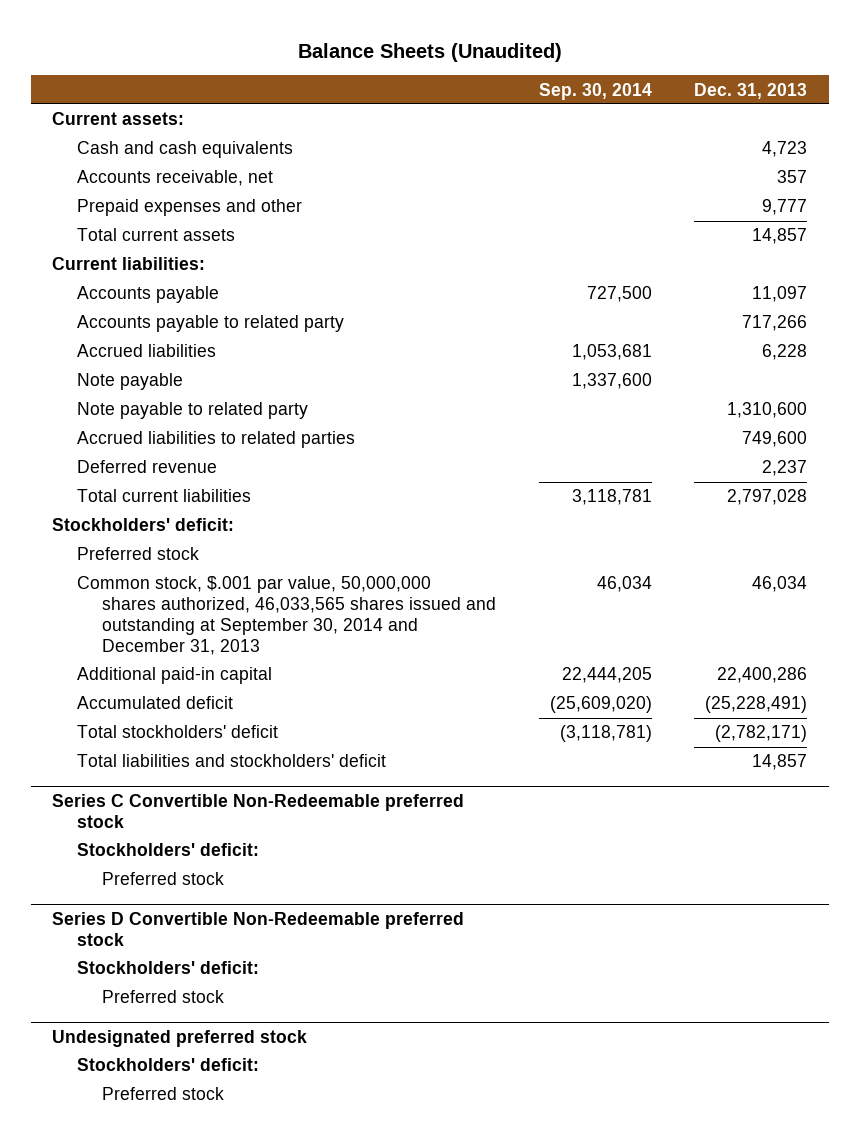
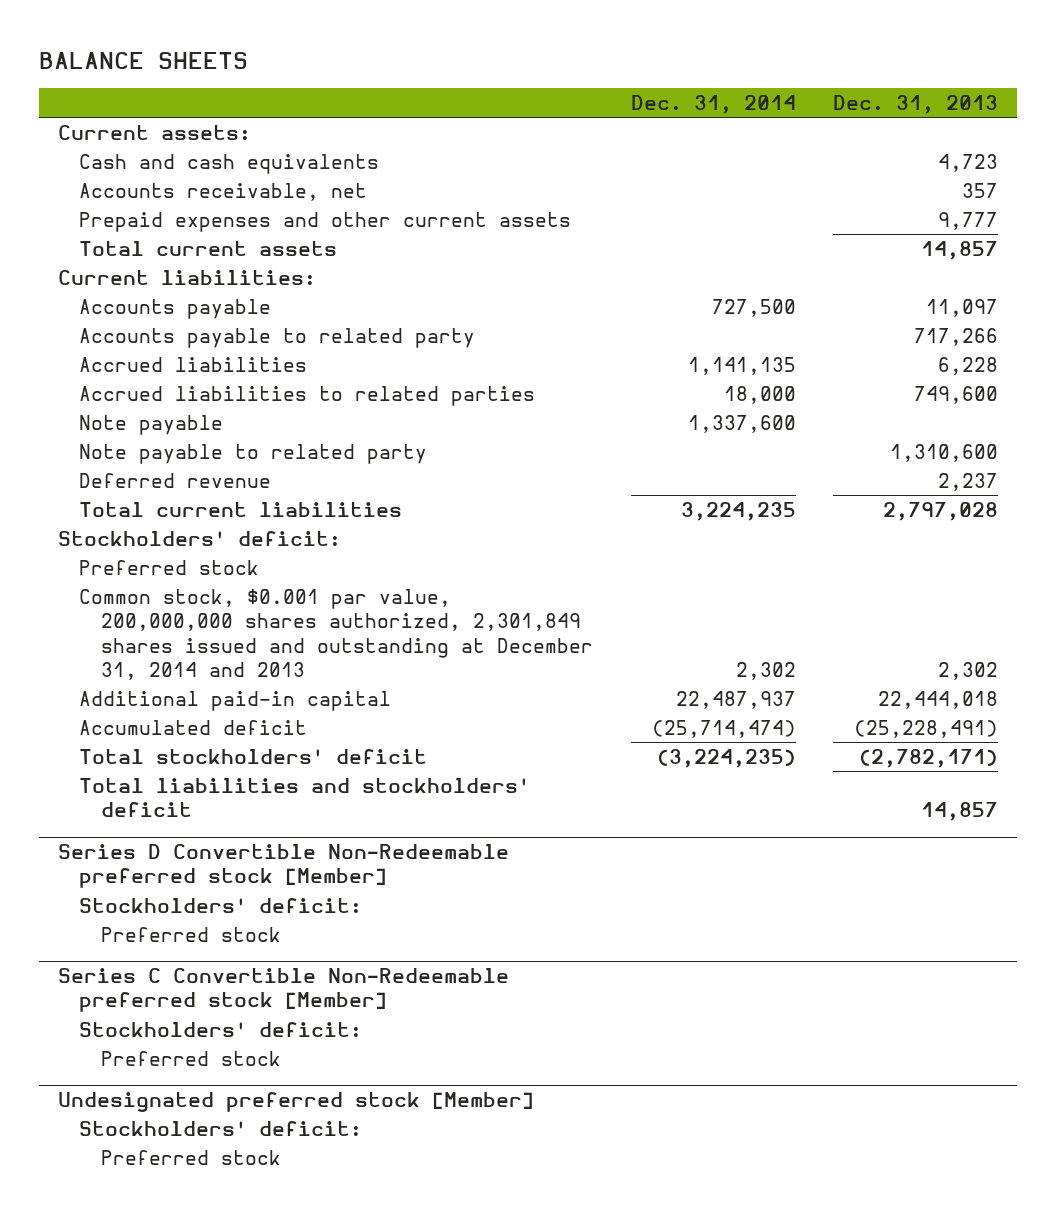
- Balance Sheets (Unaudited)
+ BALANCE SHEETS
- | Sep. 30, 2014 | Dec. 31, 2013
+ | Dec. 31, 2014 | Dec. 31, 2013
- Prepaid expenses and other | | 9,777
+ Prepaid expenses and other current assets | | 9,777
moved up: Accrued liabilities to related parties | 18,000 | 749,600
- Common stock, $.001 par value, 50,000,000 shares authorized, 46,033,565 shares issued and outstanding at September 30, 2014 and December 31, 2013 | 46,034 | 46,034
- Additional paid-in capital | 22,444,205 | 22,400,286
+ Common stock, $0.001 par value, 200,000,000 shares authorized, 2,301,849 shares issued and outstanding at December 31, 2014 and 2013 | 2,302 | 2,302
+ Additional paid-in capital | 22,487,937 | 22,444,018
- Series C Convertible Non-Redeemable preferred stock
+ Series D Convertible Non-Redeemable preferred stock [Member]
- Series D Convertible Non-Redeemable preferred stock
+ Series C Convertible Non-Redeemable preferred stock [Member]
- Undesignated preferred stock
+ Undesignated preferred stock [Member]

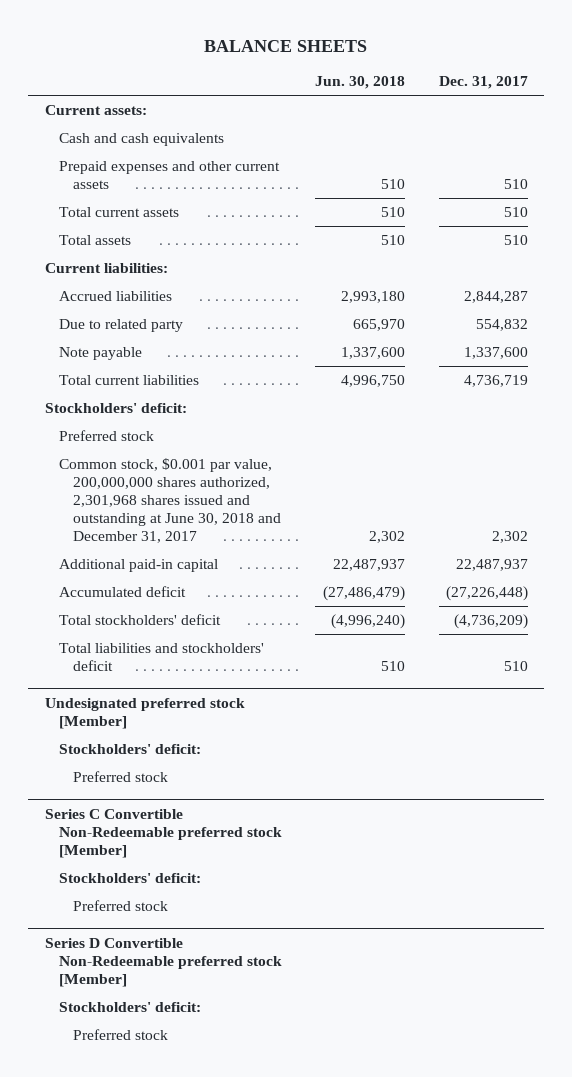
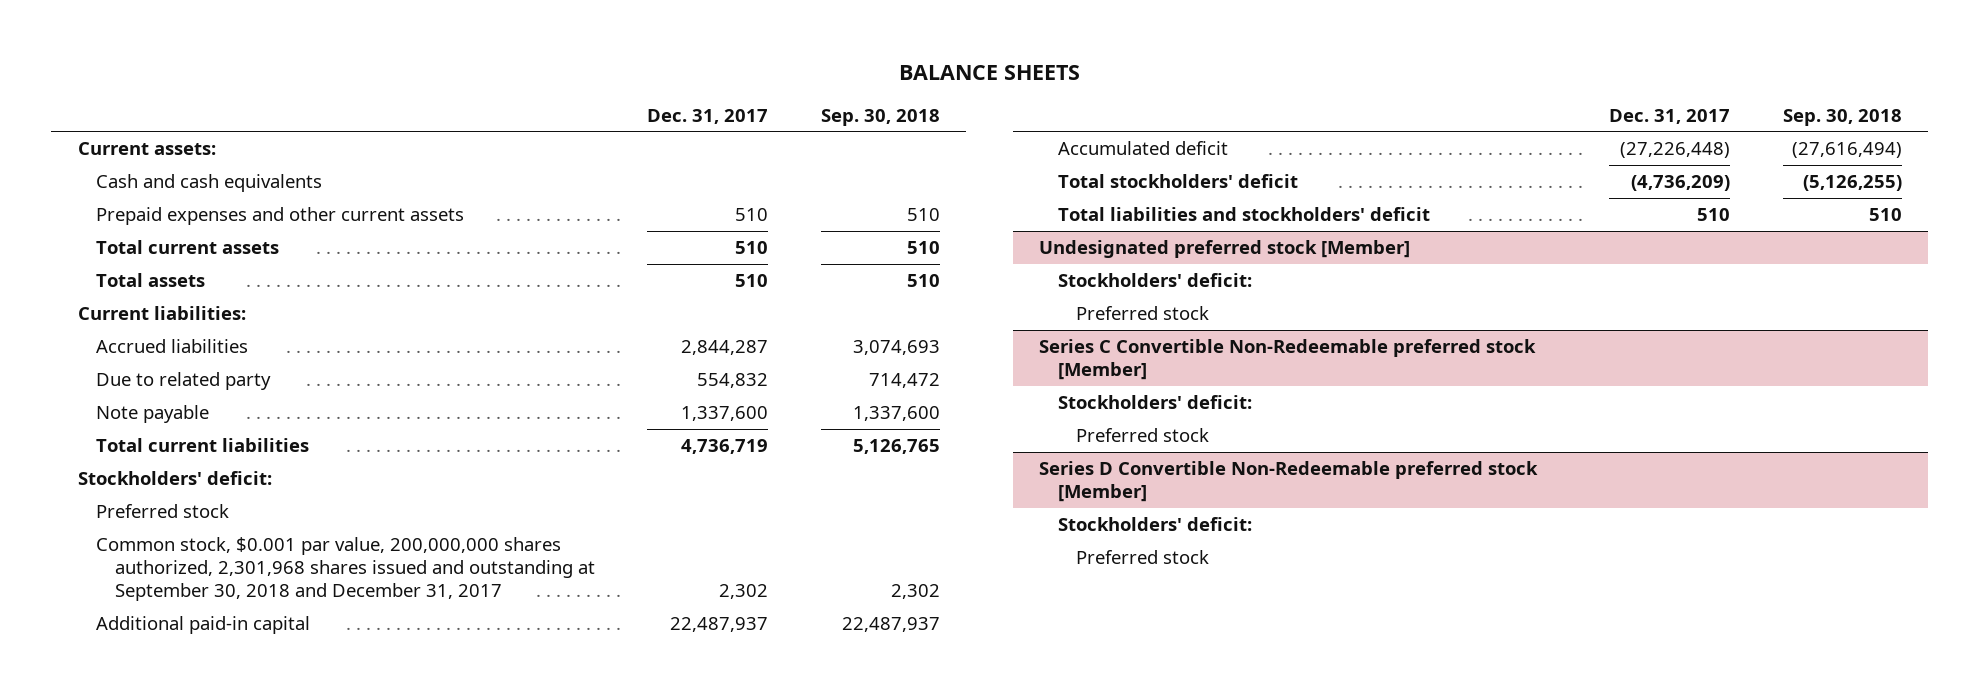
- | Jun. 30, 2018 | Dec. 31, 2017
+ | Dec. 31, 2017 | Sep. 30, 2018
- Common stock, $0.001 par value, 200,000,000 shares authorized, 2,301,968 shares issued and outstanding at June 30, 2018 and December 31, 2017 | 2,302 | 2,302
+ Common stock, $0.001 par value, 200,000,000 shares authorized, 2,301,968 shares issued and outstanding at September 30, 2018 and December 31, 2017 | 2,302 | 2,302

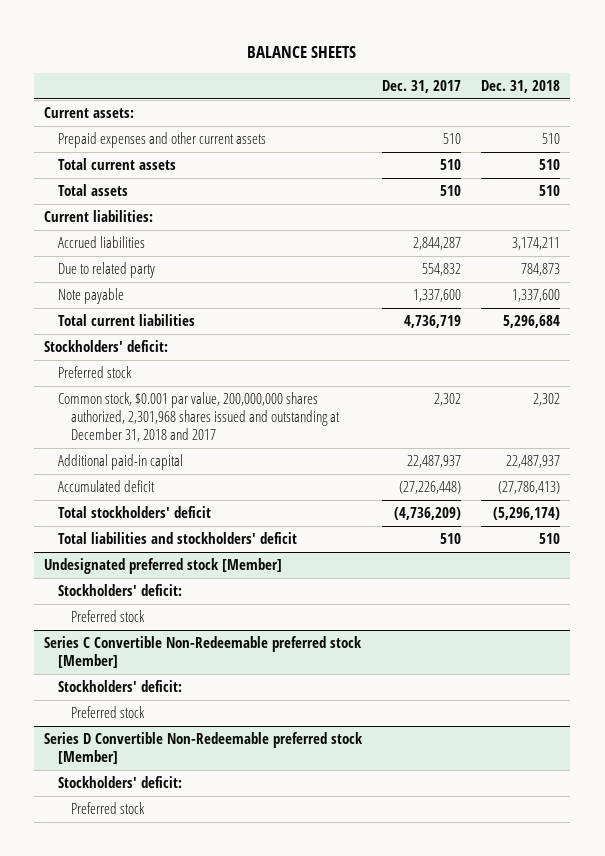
- | Dec. 31, 2017 | Sep. 30, 2018
+ | Dec. 31, 2017 | Dec. 31, 2018
- Cash and cash equivalents
- Common stock, $0.001 par value, 200,000,000 shares authorized, 2,301,968 shares issued and outstanding at September 30, 2018 and December 31, 2017 | 2,302 | 2,302
+ Common stock, $0.001 par value, 200,000,000 shares authorized, 2,301,968 shares issued and outstanding at December 31, 2018 and 2017 | 2,302 | 2,302

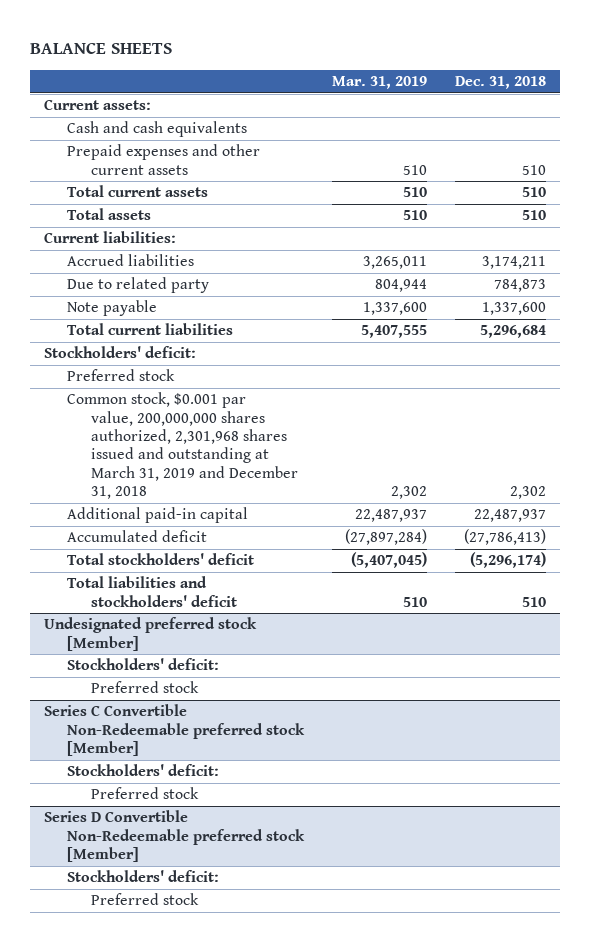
- | Dec. 31, 2017 | Dec. 31, 2018
+ | Mar. 31, 2019 | Dec. 31, 2018
+ Cash and cash equivalents
- Common stock, $0.001 par value, 200,000,000 shares authorized, 2,301,968 shares issued and outstanding at December 31, 2018 and 2017 | 2,302 | 2,302
+ Common stock, $0.001 par value, 200,000,000 shares authorized, 2,301,968 shares issued and outstanding at March 31, 2019 and December 31, 2018 | 2,302 | 2,302

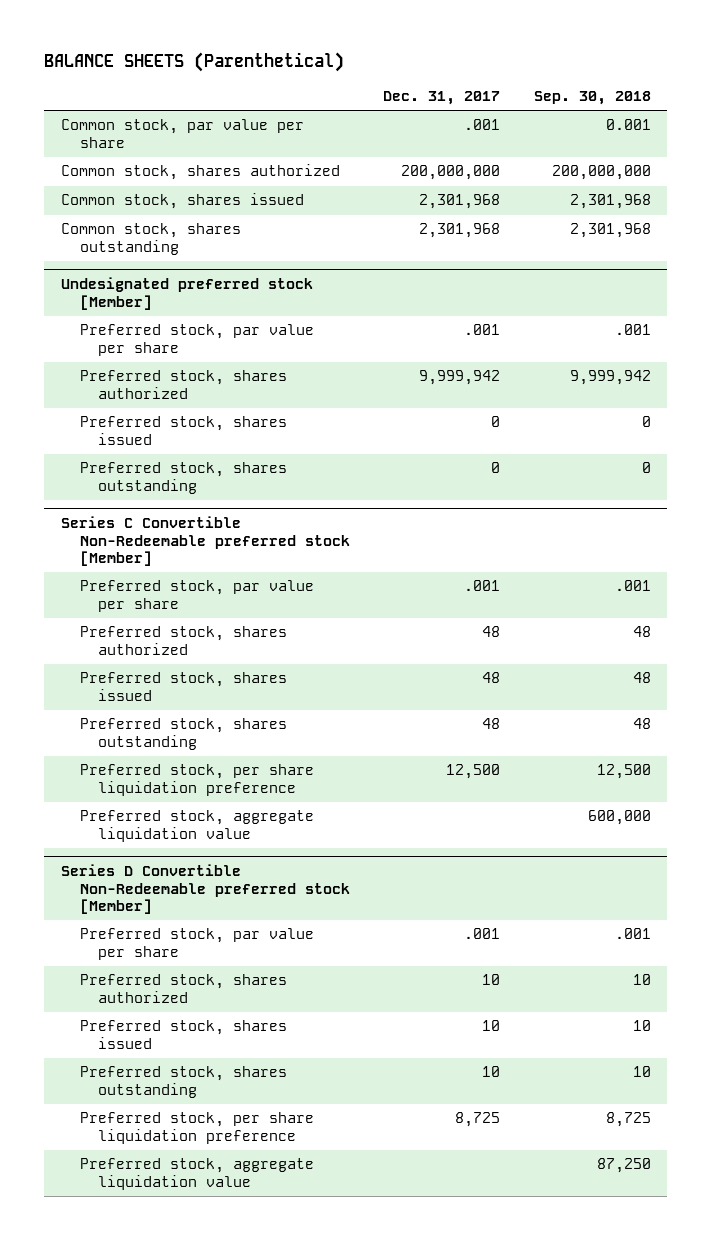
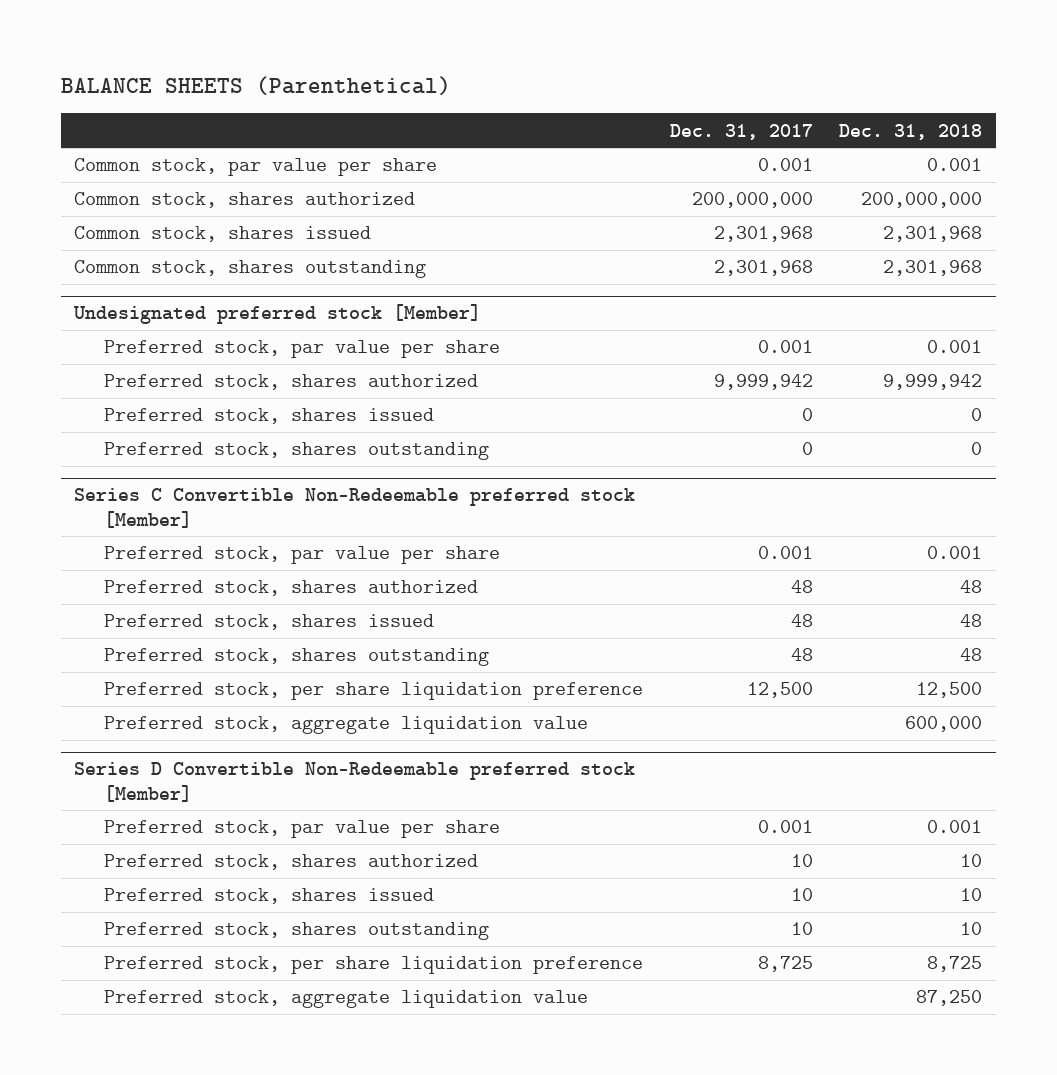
- | Dec. 31, 2017 | Sep. 30, 2018
+ | Dec. 31, 2017 | Dec. 31, 2018
- Common stock, par value per share | .001 | 0.001
+ Common stock, par value per share | 0.001 | 0.001
@ Undesignated preferred stock [Member]
- Preferred stock, par value per share | .001 | .001
+ Preferred stock, par value per share | 0.001 | 0.001
@ Series C Convertible Non-Redeemable preferred stock [Member]
- Preferred stock, par value per share | .001 | .001
+ Preferred stock, par value per share | 0.001 | 0.001
@ Series D Convertible Non-Redeemable preferred stock [Member]
- Preferred stock, par value per share | .001 | .001
+ Preferred stock, par value per share | 0.001 | 0.001

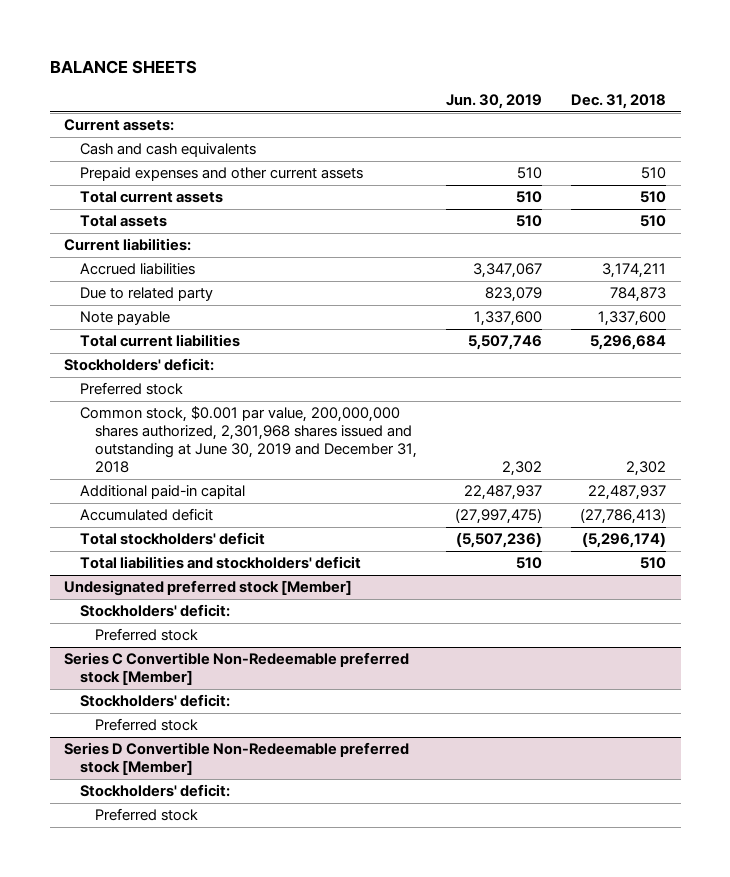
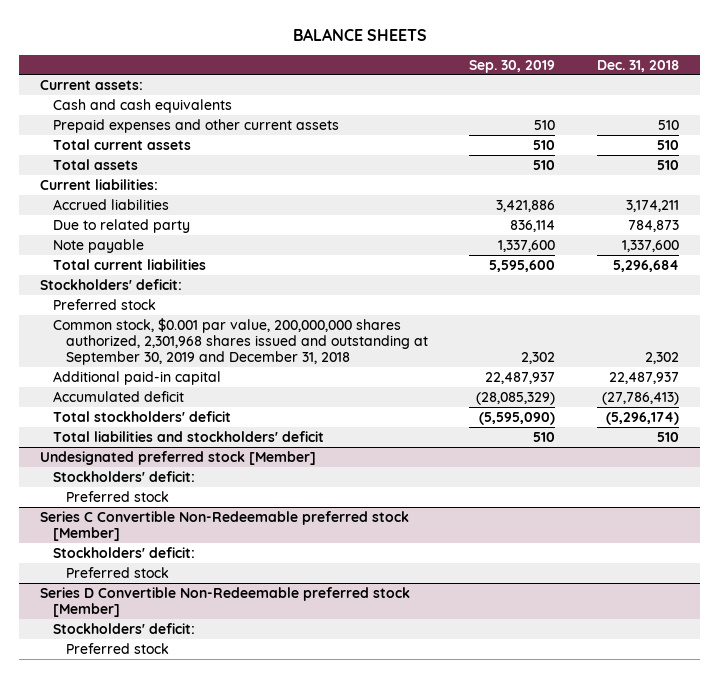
- | Jun. 30, 2019 | Dec. 31, 2018
+ | Sep. 30, 2019 | Dec. 31, 2018
- Common stock, $0.001 par value, 200,000,000 shares authorized, 2,301,968 shares issued and outstanding at June 30, 2019 and December 31, 2018 | 2,302 | 2,302
+ Common stock, $0.001 par value, 200,000,000 shares authorized, 2,301,968 shares issued and outstanding at September 30, 2019 and December 31, 2018 | 2,302 | 2,302

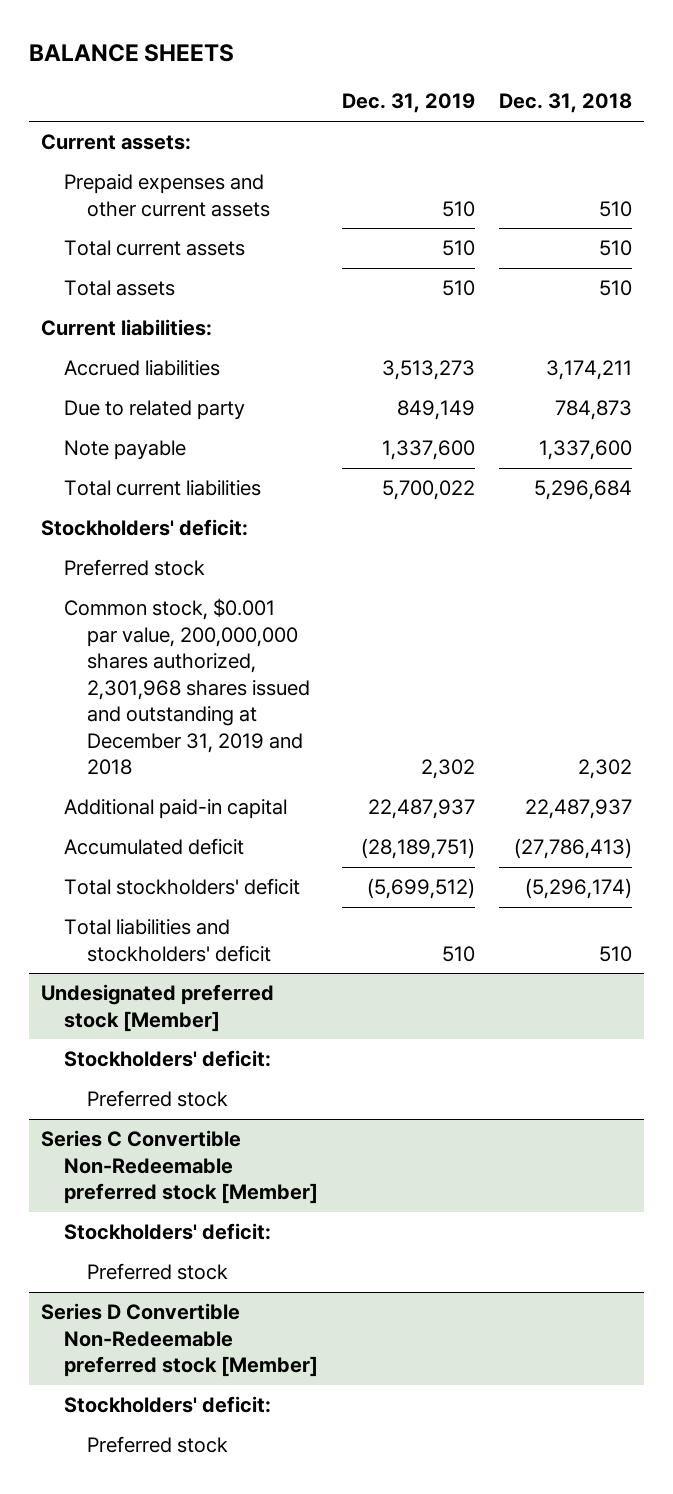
- | Sep. 30, 2019 | Dec. 31, 2018
+ | Dec. 31, 2019 | Dec. 31, 2018
- Cash and cash equivalents
- Common stock, $0.001 par value, 200,000,000 shares authorized, 2,301,968 shares issued and outstanding at September 30, 2019 and December 31, 2018 | 2,302 | 2,302
+ Common stock, $0.001 par value, 200,000,000 shares authorized, 2,301,968 shares issued and outstanding at December 31, 2019 and 2018 | 2,302 | 2,302

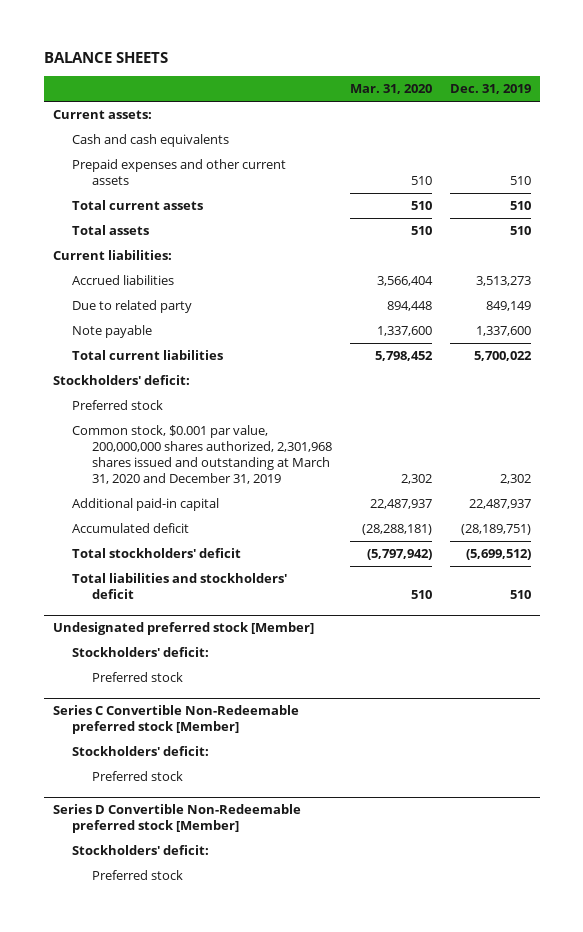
- | Dec. 31, 2019 | Dec. 31, 2018
+ | Mar. 31, 2020 | Dec. 31, 2019
+ Cash and cash equivalents
- Common stock, $0.001 par value, 200,000,000 shares authorized, 2,301,968 shares issued and outstanding at December 31, 2019 and 2018 | 2,302 | 2,302
+ Common stock, $0.001 par value, 200,000,000 shares authorized, 2,301,968 shares issued and outstanding at March 31, 2020 and December 31, 2019 | 2,302 | 2,302

